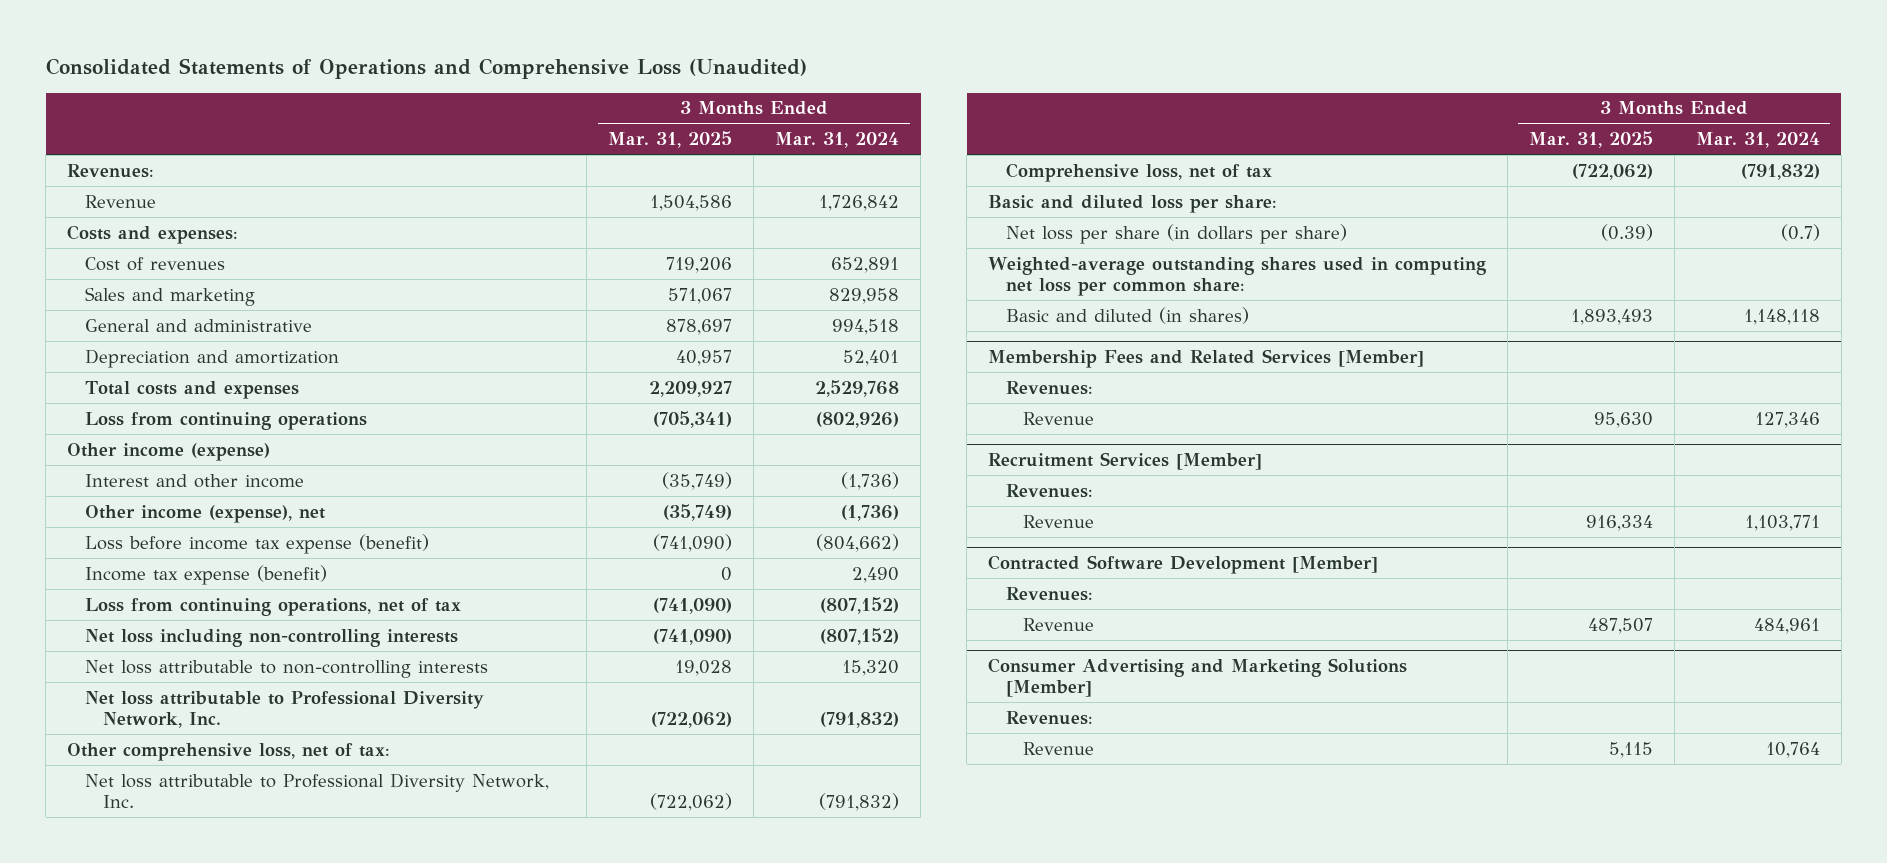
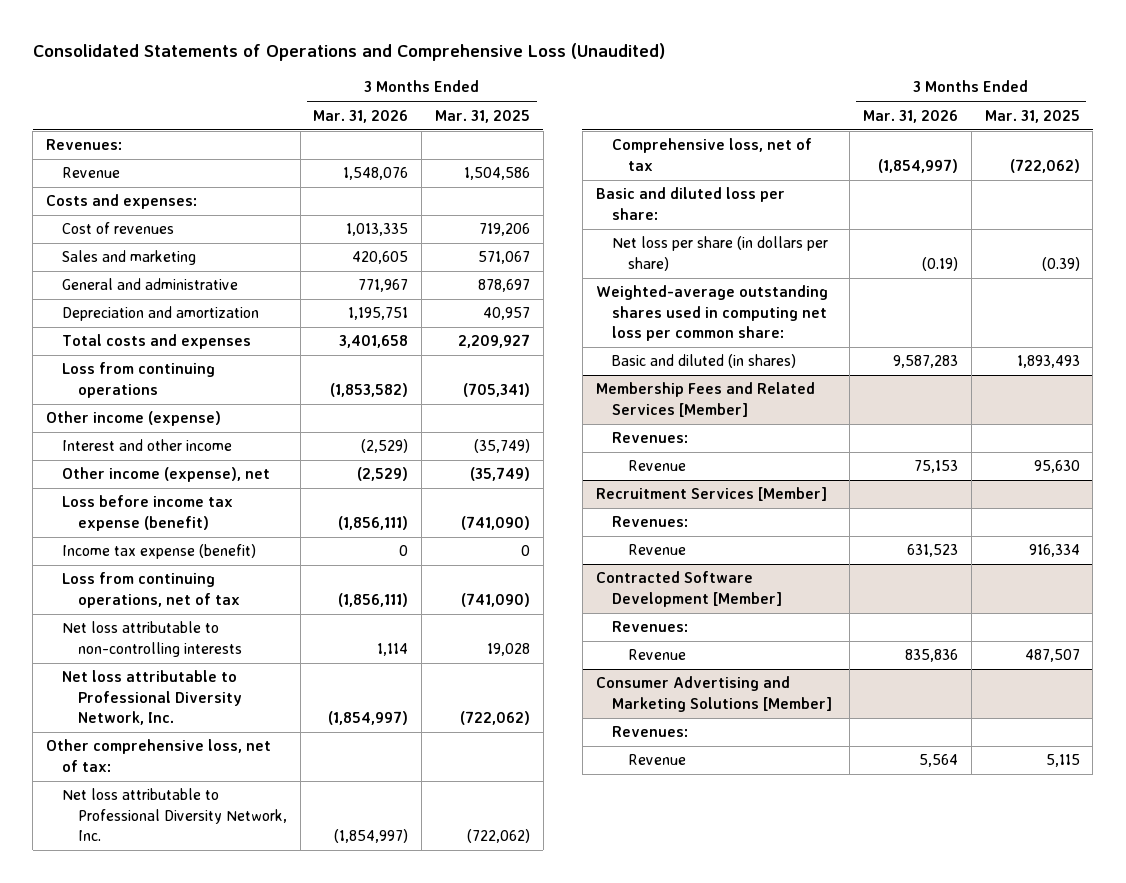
- | 3 Months Ended Mar. 31, 2025 | 3 Months Ended Mar. 31, 2024
+ | 3 Months Ended Mar. 31, 2026 | 3 Months Ended Mar. 31, 2025
- Net loss including non-controlling interests | (741,090) | (807,152)

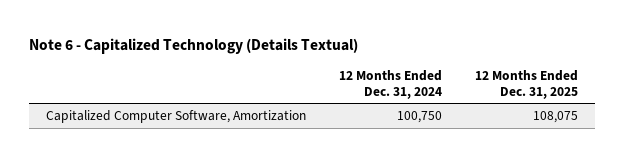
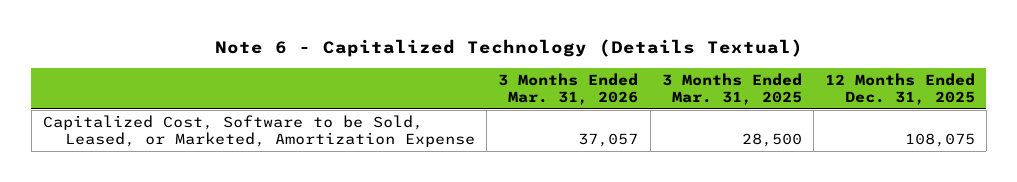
- | 12 Months Ended Dec. 31, 2024 | 12 Months Ended Dec. 31, 2025
+ | 3 Months Ended Mar. 31, 2026 | 3 Months Ended Mar. 31, 2025 | 12 Months Ended Dec. 31, 2025
- Capitalized Computer Software, Amortization | 100,750 | 108,075
+ Capitalized Cost, Software to be Sold, Leased, or Marketed, Amortization Expense | 37,057 | 28,500 | 108,075

